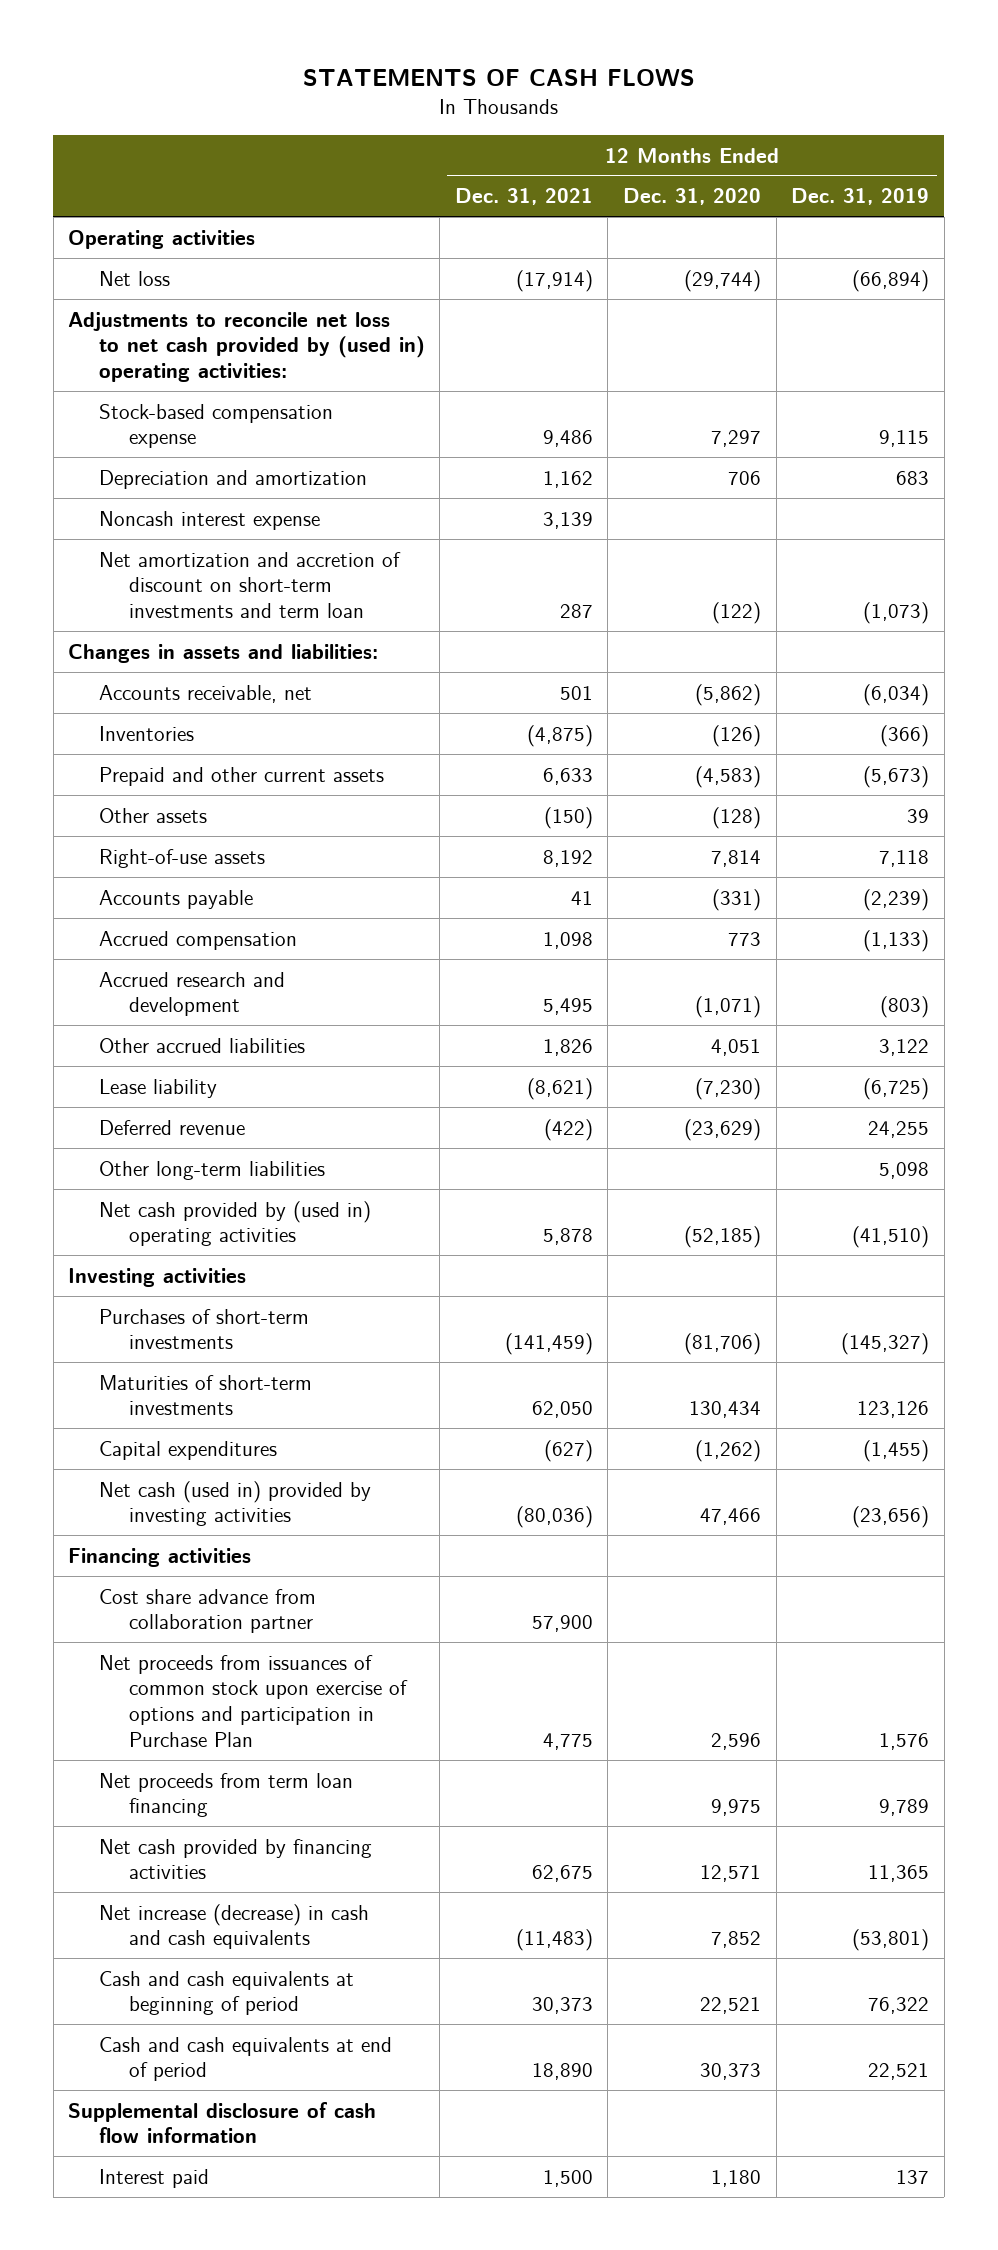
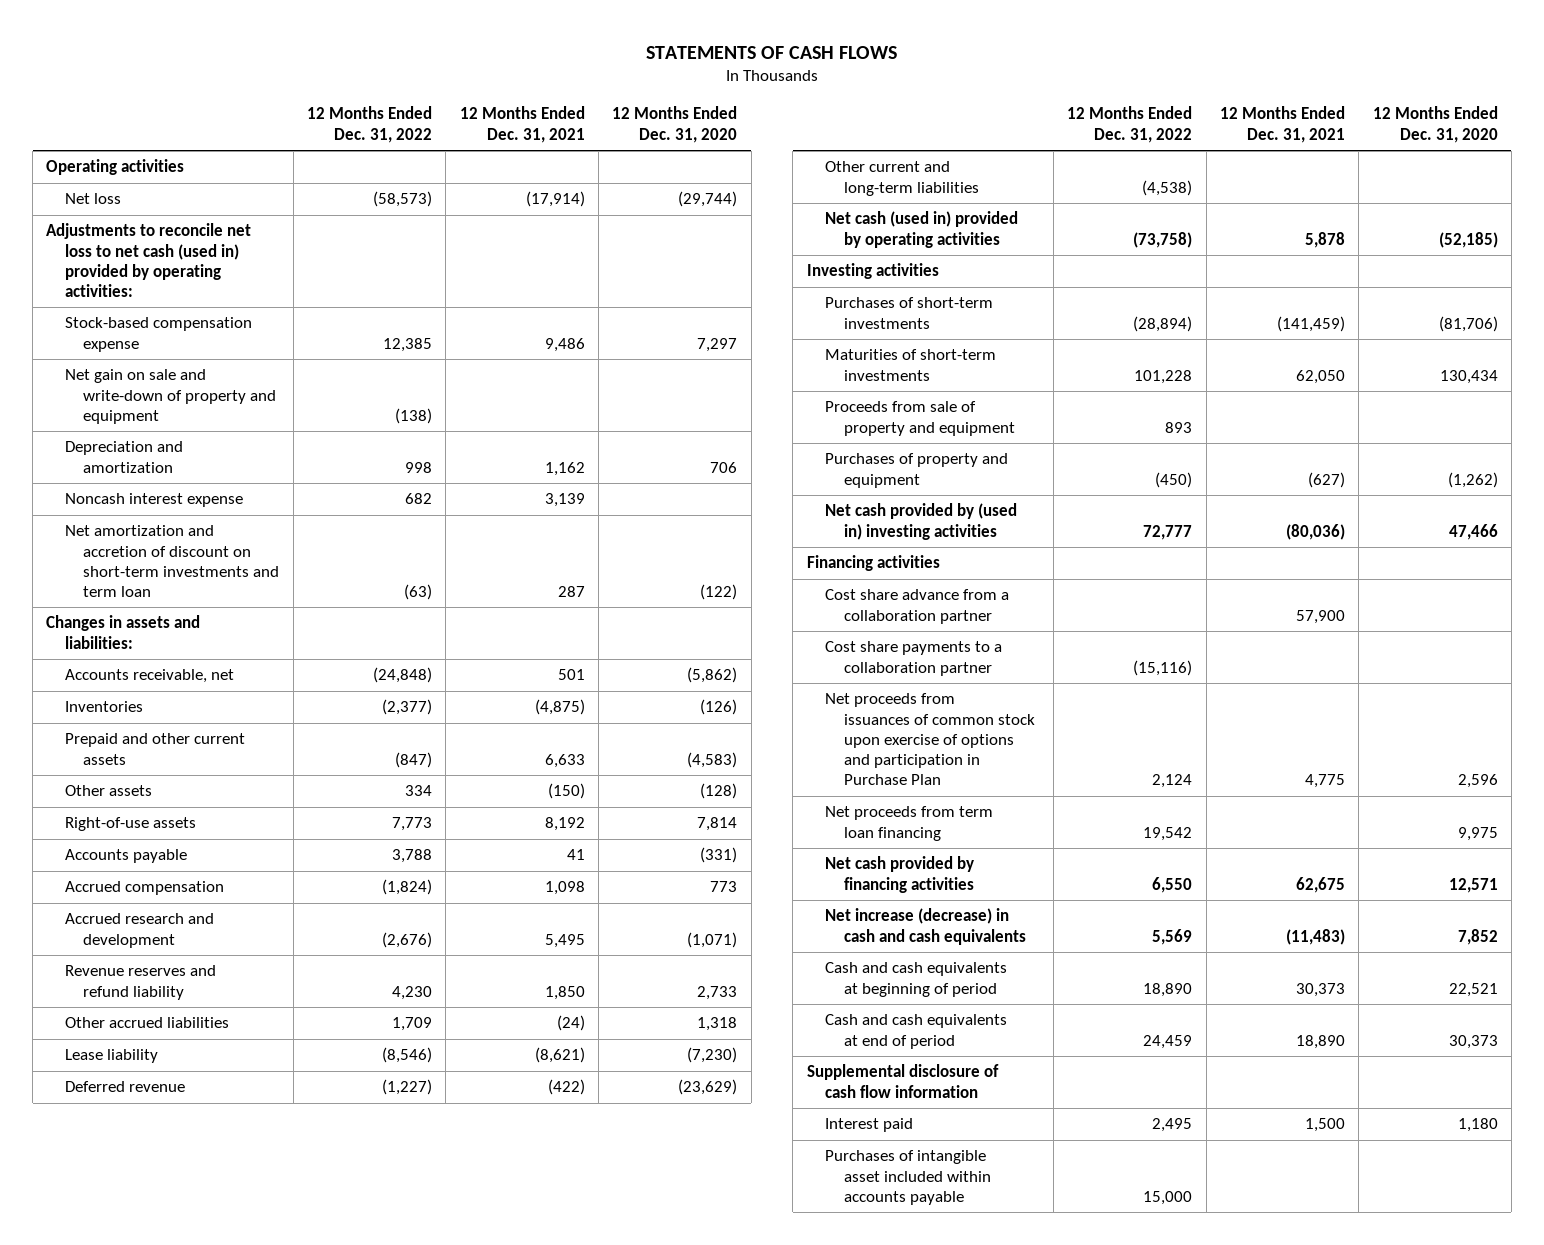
- | 12 Months Ended Dec. 31, 2021 | 12 Months Ended Dec. 31, 2020 | 12 Months Ended Dec. 31, 2019
+ | 12 Months Ended Dec. 31, 2022 | 12 Months Ended Dec. 31, 2021 | 12 Months Ended Dec. 31, 2020
- Adjustments to reconcile net loss to net cash provided by (used in) operating activities:
+ Adjustments to reconcile net loss to net cash (used in) provided by operating activities:
+ Net gain on sale and write-down of property and equipment | (138) | |
- Other accrued liabilities | 1,826 | 4,051 | 3,122
+ Revenue reserves and refund liability | 4,230 | 1,850 | 2,733
+ Other accrued liabilities | 1,709 | (24) | 1,318
- Other long-term liabilities | | | 5,098
- Net cash provided by (used in) operating activities | 5,878 | (52,185) | (41,510)
+ Other current and long-term liabilities | (4,538) | |
+ Net cash (used in) provided by operating activities | (73,758) | 5,878 | (52,185)
- Capital expenditures | (627) | (1,262) | (1,455)
- Net cash (used in) provided by investing activities | (80,036) | 47,466 | (23,656)
+ Proceeds from sale of property and equipment | 893 | |
+ Purchases of property and equipment | (450) | (627) | (1,262)
+ Net cash provided by (used in) investing activities | 72,777 | (80,036) | 47,466
- Cost share advance from collaboration partner | 57,900 | |
+ Cost share advance from a collaboration partner | | 57,900 |
+ Cost share payments to a collaboration partner | (15,116) | |
+ Purchases of intangible asset included within accounts payable | 15,000 | |

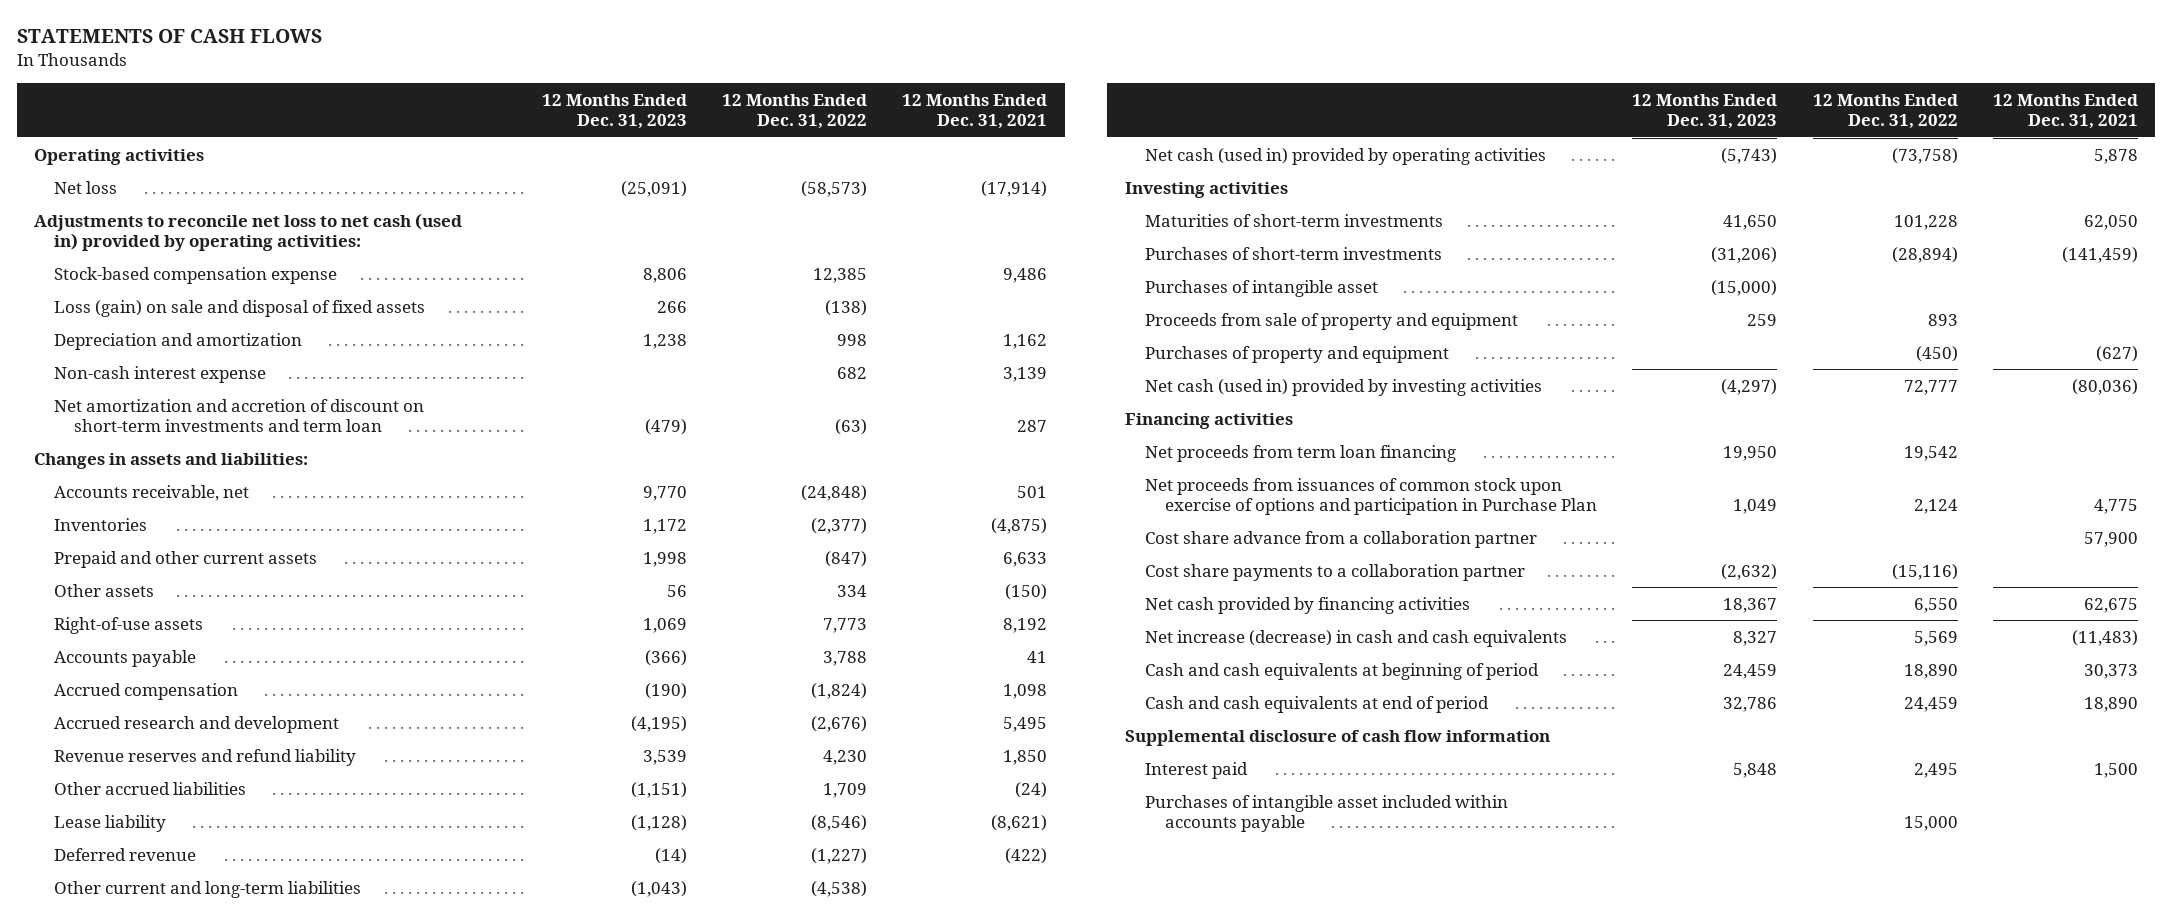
- | 12 Months Ended Dec. 31, 2022 | 12 Months Ended Dec. 31, 2021 | 12 Months Ended Dec. 31, 2020
+ | 12 Months Ended Dec. 31, 2023 | 12 Months Ended Dec. 31, 2022 | 12 Months Ended Dec. 31, 2021
- Net gain on sale and write-down of property and equipment | (138) | |
+ Loss (gain) on sale and disposal of fixed assets | 266 | (138) |
- Noncash interest expense | 682 | 3,139 |
+ Non-cash interest expense | | 682 | 3,139
moved down: Purchases of short-term investments | (31,206) | (28,894) | (141,459)
+ Purchases of intangible asset | (15,000) | |
- Net cash provided by (used in) investing activities | 72,777 | (80,036) | 47,466
+ Net cash (used in) provided by investing activities | (4,297) | 72,777 | (80,036)
moved up: Net proceeds from term loan financing | 19,950 | 19,542 |
moved up: Net proceeds from issuances of common stock upon exercise of options and participation in Purchase Plan | 1,049 | 2,124 | 4,775

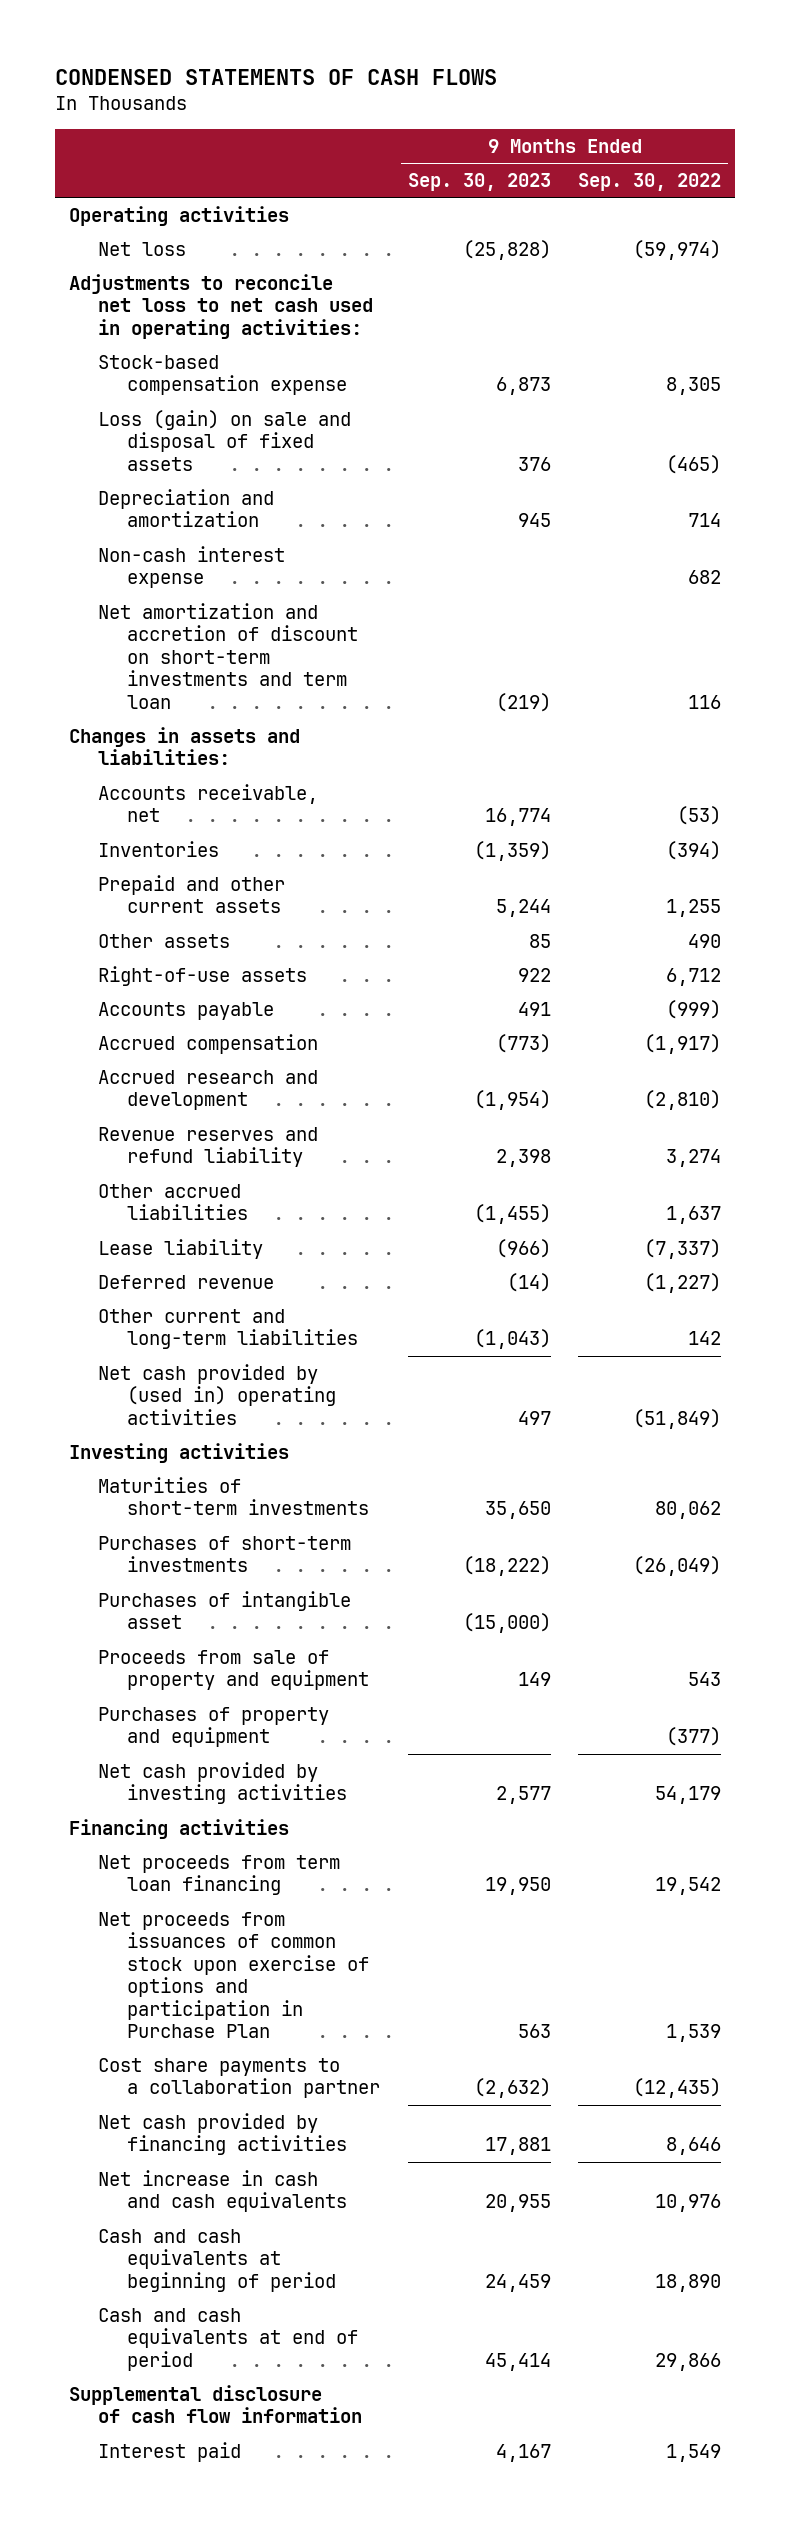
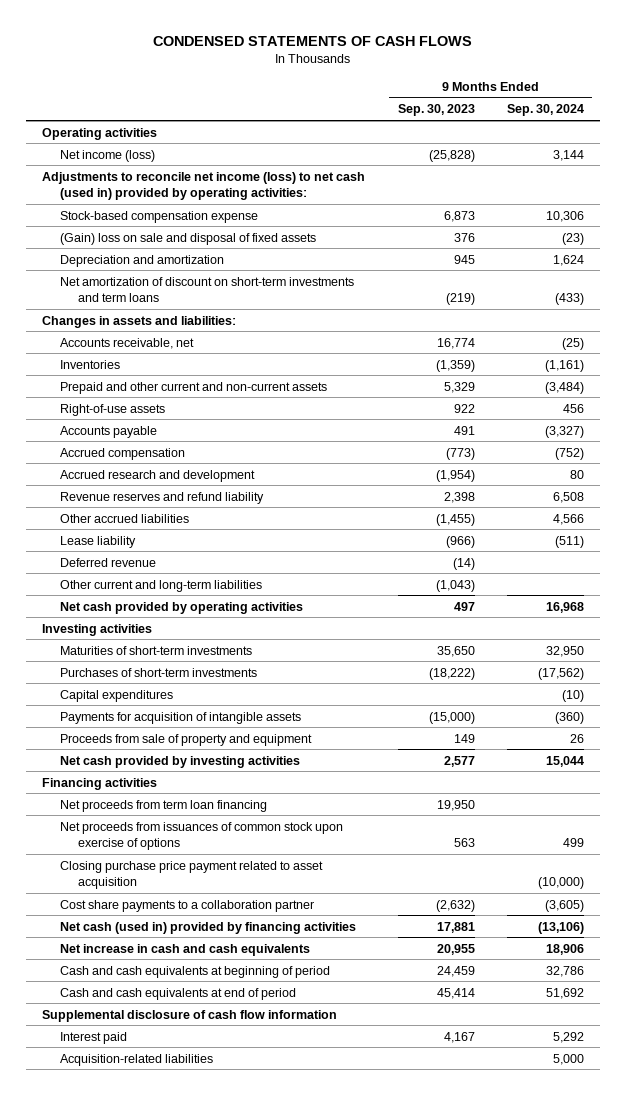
- | 9 Months Ended Sep. 30, 2023 | 9 Months Ended Sep. 30, 2022
+ | 9 Months Ended Sep. 30, 2023 | 9 Months Ended Sep. 30, 2024
- Net loss | (25,828) | (59,974)
- Adjustments to reconcile net loss to net cash used in operating activities:
+ Net income (loss) | (25,828) | 3,144
+ Adjustments to reconcile net income (loss) to net cash (used in) provided by operating activities:
- Loss (gain) on sale and disposal of fixed assets | 376 | (465)
+ (Gain) loss on sale and disposal of fixed assets | 376 | (23)
- Non-cash interest expense | | 682
- Net amortization and accretion of discount on short-term investments and term loan | (219) | 116
+ Net amortization of discount on short-term investments and term loans | (219) | (433)
- Prepaid and other current assets | 5,244 | 1,255
- Other assets | 85 | 490
+ Prepaid and other current and non-current assets | 5,329 | (3,484)
- Net cash provided by (used in) operating activities | 497 | (51,849)
+ Net cash provided by operating activities | 497 | 16,968
- Purchases of intangible asset | (15,000) |
+ Capital expenditures | | (10)
+ Payments for acquisition of intangible assets | (15,000) | (360)
- Purchases of property and equipment | | (377)
- Net proceeds from issuances of common stock upon exercise of options and participation in Purchase Plan | 563 | 1,539
+ Net proceeds from issuances of common stock upon exercise of options | 563 | 499
+ Closing purchase price payment related to asset acquisition | | (10,000)
- Net cash provided by financing activities | 17,881 | 8,646
+ Net cash (used in) provided by financing activities | 17,881 | (13,106)
+ Acquisition-related liabilities | | 5,000

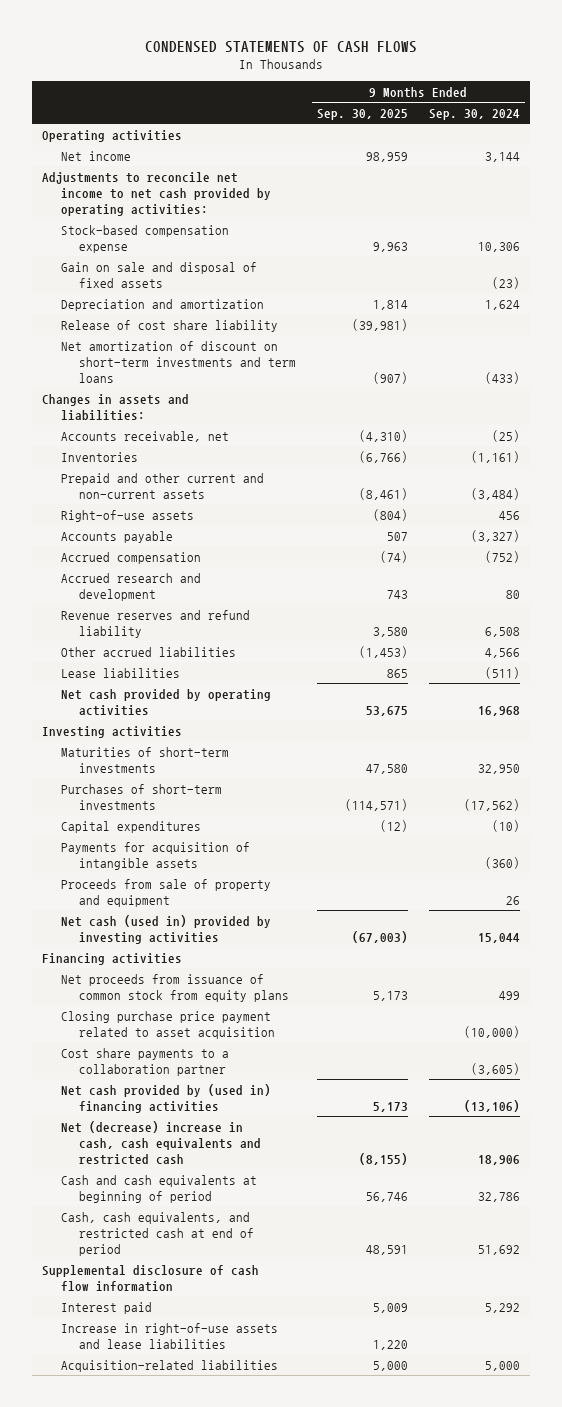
- | 9 Months Ended Sep. 30, 2023 | 9 Months Ended Sep. 30, 2024
+ | 9 Months Ended Sep. 30, 2025 | 9 Months Ended Sep. 30, 2024
- Net income (loss) | (25,828) | 3,144
- Adjustments to reconcile net income (loss) to net cash (used in) provided by operating activities:
+ Net income | 98,959 | 3,144
+ Adjustments to reconcile net income to net cash provided by operating activities:
- (Gain) loss on sale and disposal of fixed assets | 376 | (23)
+ Gain on sale and disposal of fixed assets | | (23)
+ Release of cost share liability | (39,981) |
- Lease liability | (966) | (511)
- Deferred revenue | (14) |
- Other current and long-term liabilities | (1,043) |
+ Lease liabilities | 865 | (511)
- Net cash provided by investing activities | 2,577 | 15,044
+ Net cash (used in) provided by investing activities | (67,003) | 15,044
- Net proceeds from term loan financing | 19,950 |
- Net proceeds from issuances of common stock upon exercise of options | 563 | 499
+ Net proceeds from issuance of common stock from equity plans | 5,173 | 499
- Net cash (used in) provided by financing activities | 17,881 | (13,106)
- Net increase in cash and cash equivalents | 20,955 | 18,906
+ Net cash provided by (used in) financing activities | 5,173 | (13,106)
+ Net (decrease) increase in cash, cash equivalents and restricted cash | (8,155) | 18,906
- Cash and cash equivalents at end of period | 45,414 | 51,692
+ Cash, cash equivalents, and restricted cash at end of period | 48,591 | 51,692
+ Increase in right-of-use assets and lease liabilities | 1,220 |

